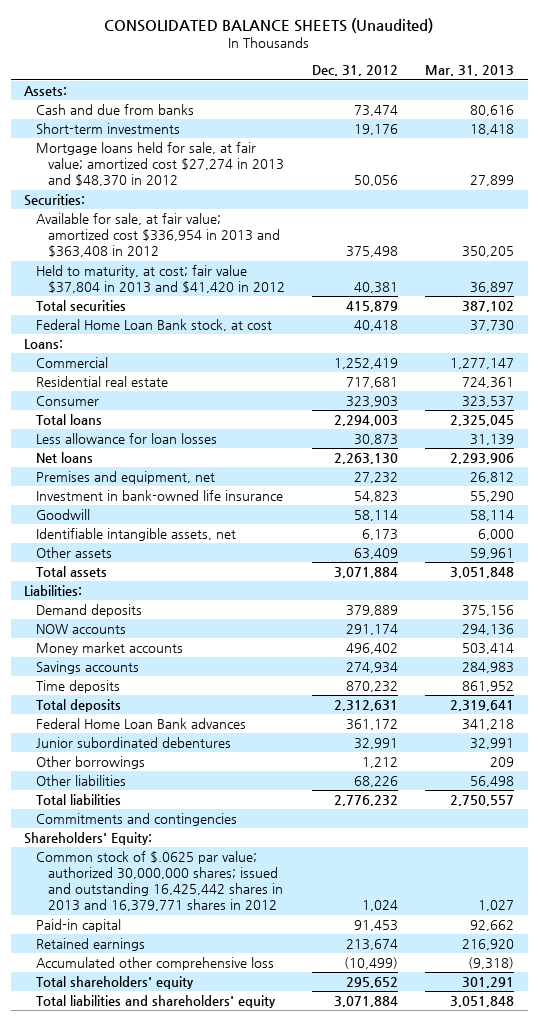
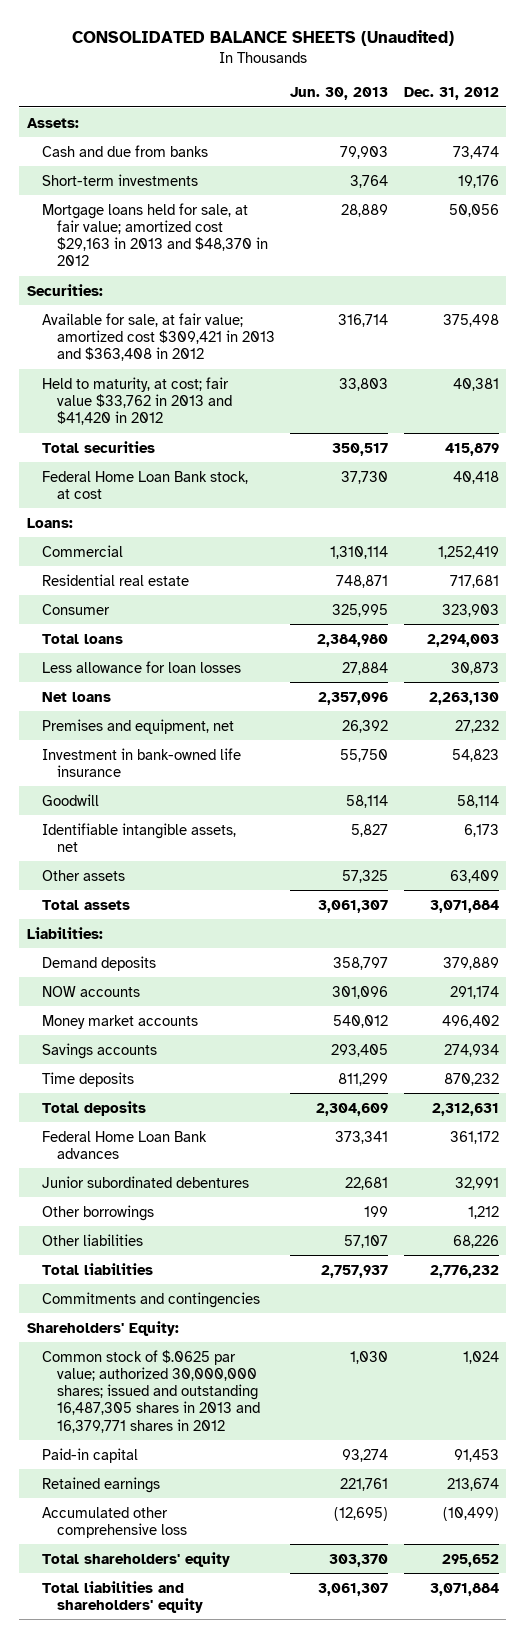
- | Dec. 31, 2012 | Mar. 31, 2013
+ | Jun. 30, 2013 | Dec. 31, 2012
- Mortgage loans held for sale, at fair value; amortized cost $27,274 in 2013 and $48,370 in 2012 | 50,056 | 27,899
+ Mortgage loans held for sale, at fair value; amortized cost $29,163 in 2013 and $48,370 in 2012 | 28,889 | 50,056
- Available for sale, at fair value; amortized cost $336,954 in 2013 and $363,408 in 2012 | 375,498 | 350,205
- Held to maturity, at cost; fair value $37,804 in 2013 and $41,420 in 2012 | 40,381 | 36,897
+ Available for sale, at fair value; amortized cost $309,421 in 2013 and $363,408 in 2012 | 316,714 | 375,498
+ Held to maturity, at cost; fair value $33,762 in 2013 and $41,420 in 2012 | 33,803 | 40,381
- Common stock of $.0625 par value; authorized 30,000,000 shares; issued and outstanding 16,425,442 shares in 2013 and 16,379,771 shares in 2012 | 1,024 | 1,027
+ Common stock of $.0625 par value; authorized 30,000,000 shares; issued and outstanding 16,487,305 shares in 2013 and 16,379,771 shares in 2012 | 1,030 | 1,024

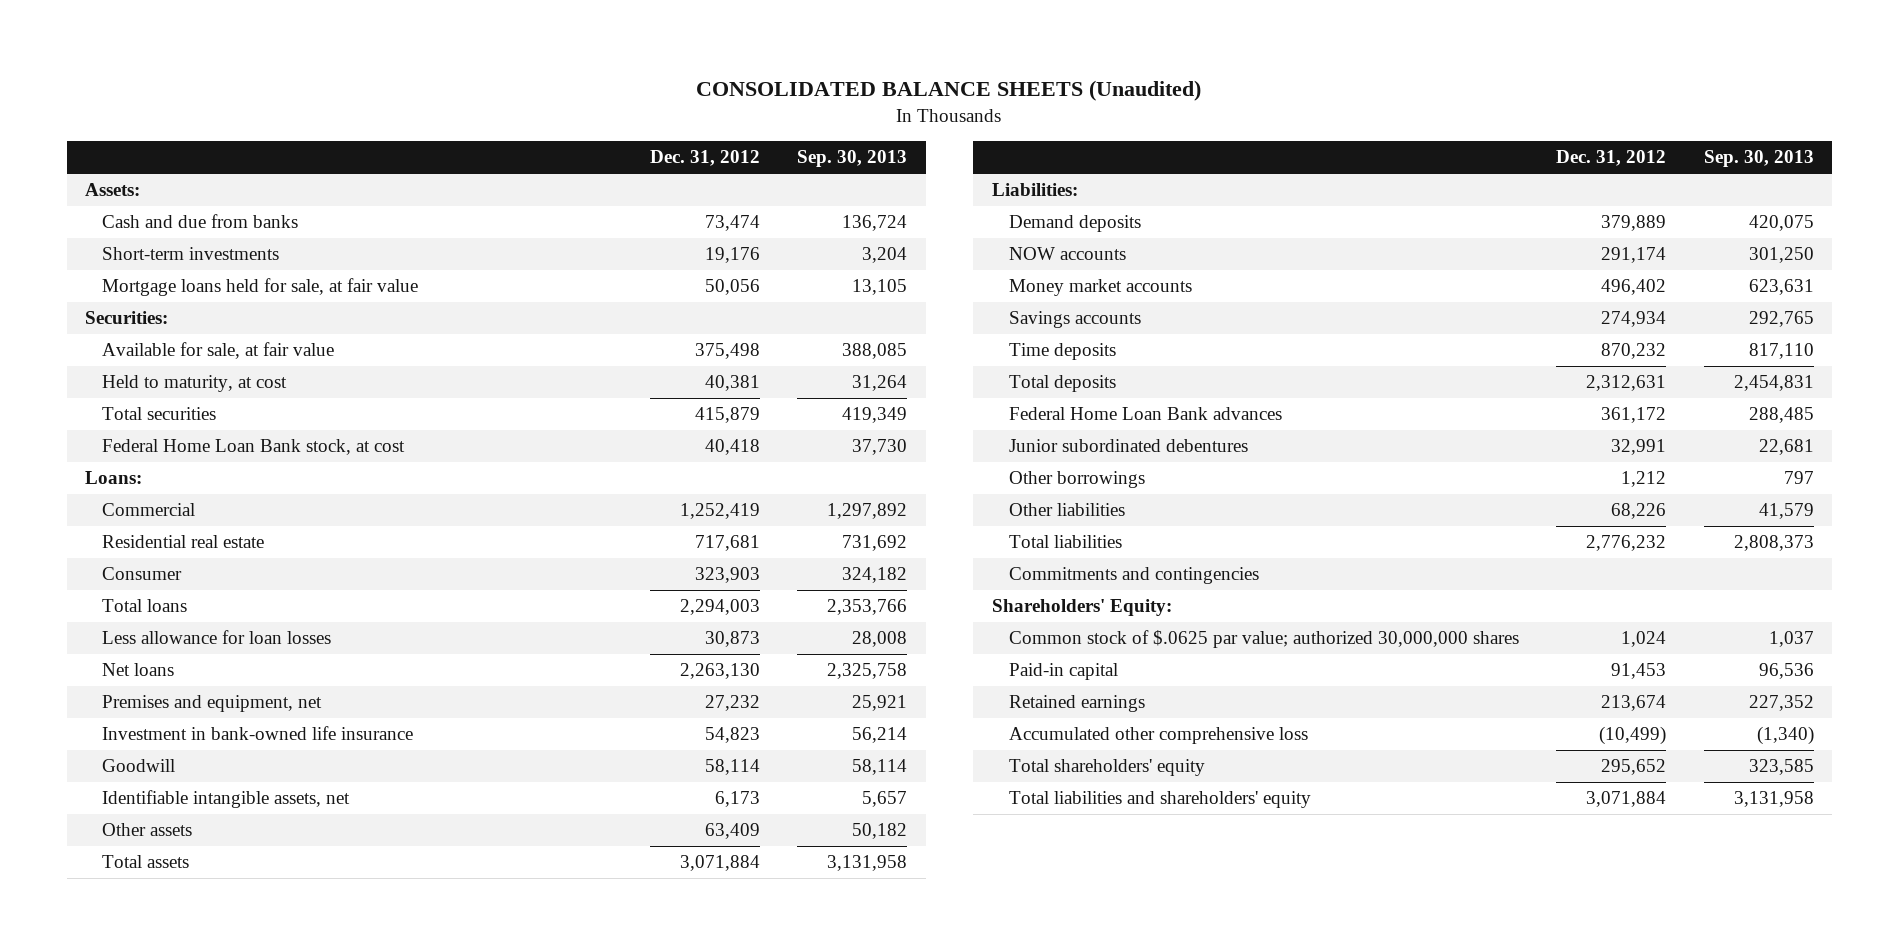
- | Jun. 30, 2013 | Dec. 31, 2012
+ | Dec. 31, 2012 | Sep. 30, 2013
- Mortgage loans held for sale, at fair value; amortized cost $29,163 in 2013 and $48,370 in 2012 | 28,889 | 50,056
+ Mortgage loans held for sale, at fair value | 50,056 | 13,105
- Available for sale, at fair value; amortized cost $309,421 in 2013 and $363,408 in 2012 | 316,714 | 375,498
- Held to maturity, at cost; fair value $33,762 in 2013 and $41,420 in 2012 | 33,803 | 40,381
+ Available for sale, at fair value | 375,498 | 388,085
+ Held to maturity, at cost | 40,381 | 31,264
- Common stock of $.0625 par value; authorized 30,000,000 shares; issued and outstanding 16,487,305 shares in 2013 and 16,379,771 shares in 2012 | 1,030 | 1,024
+ Common stock of $.0625 par value; authorized 30,000,000 shares | 1,024 | 1,037

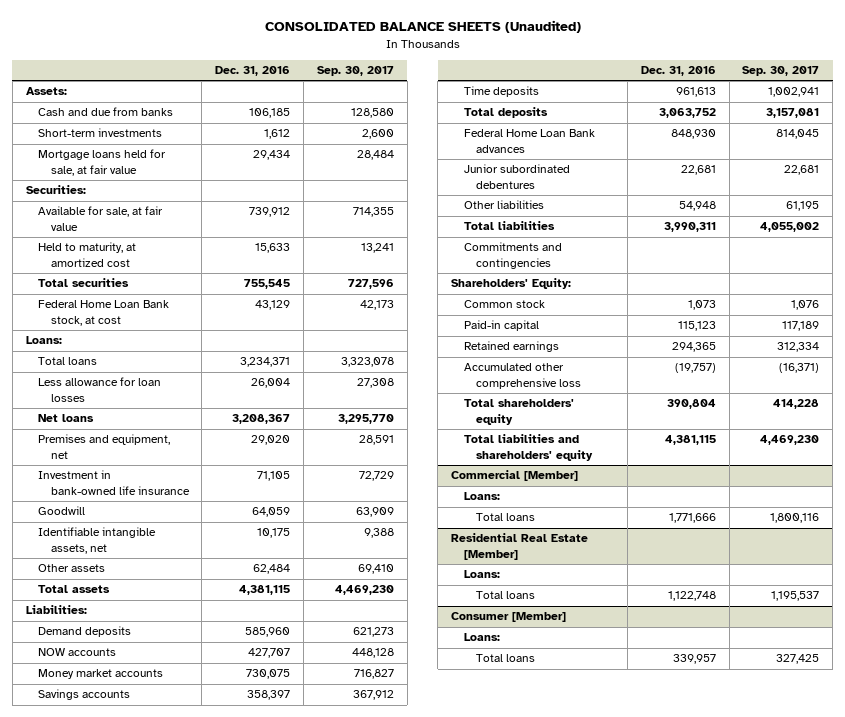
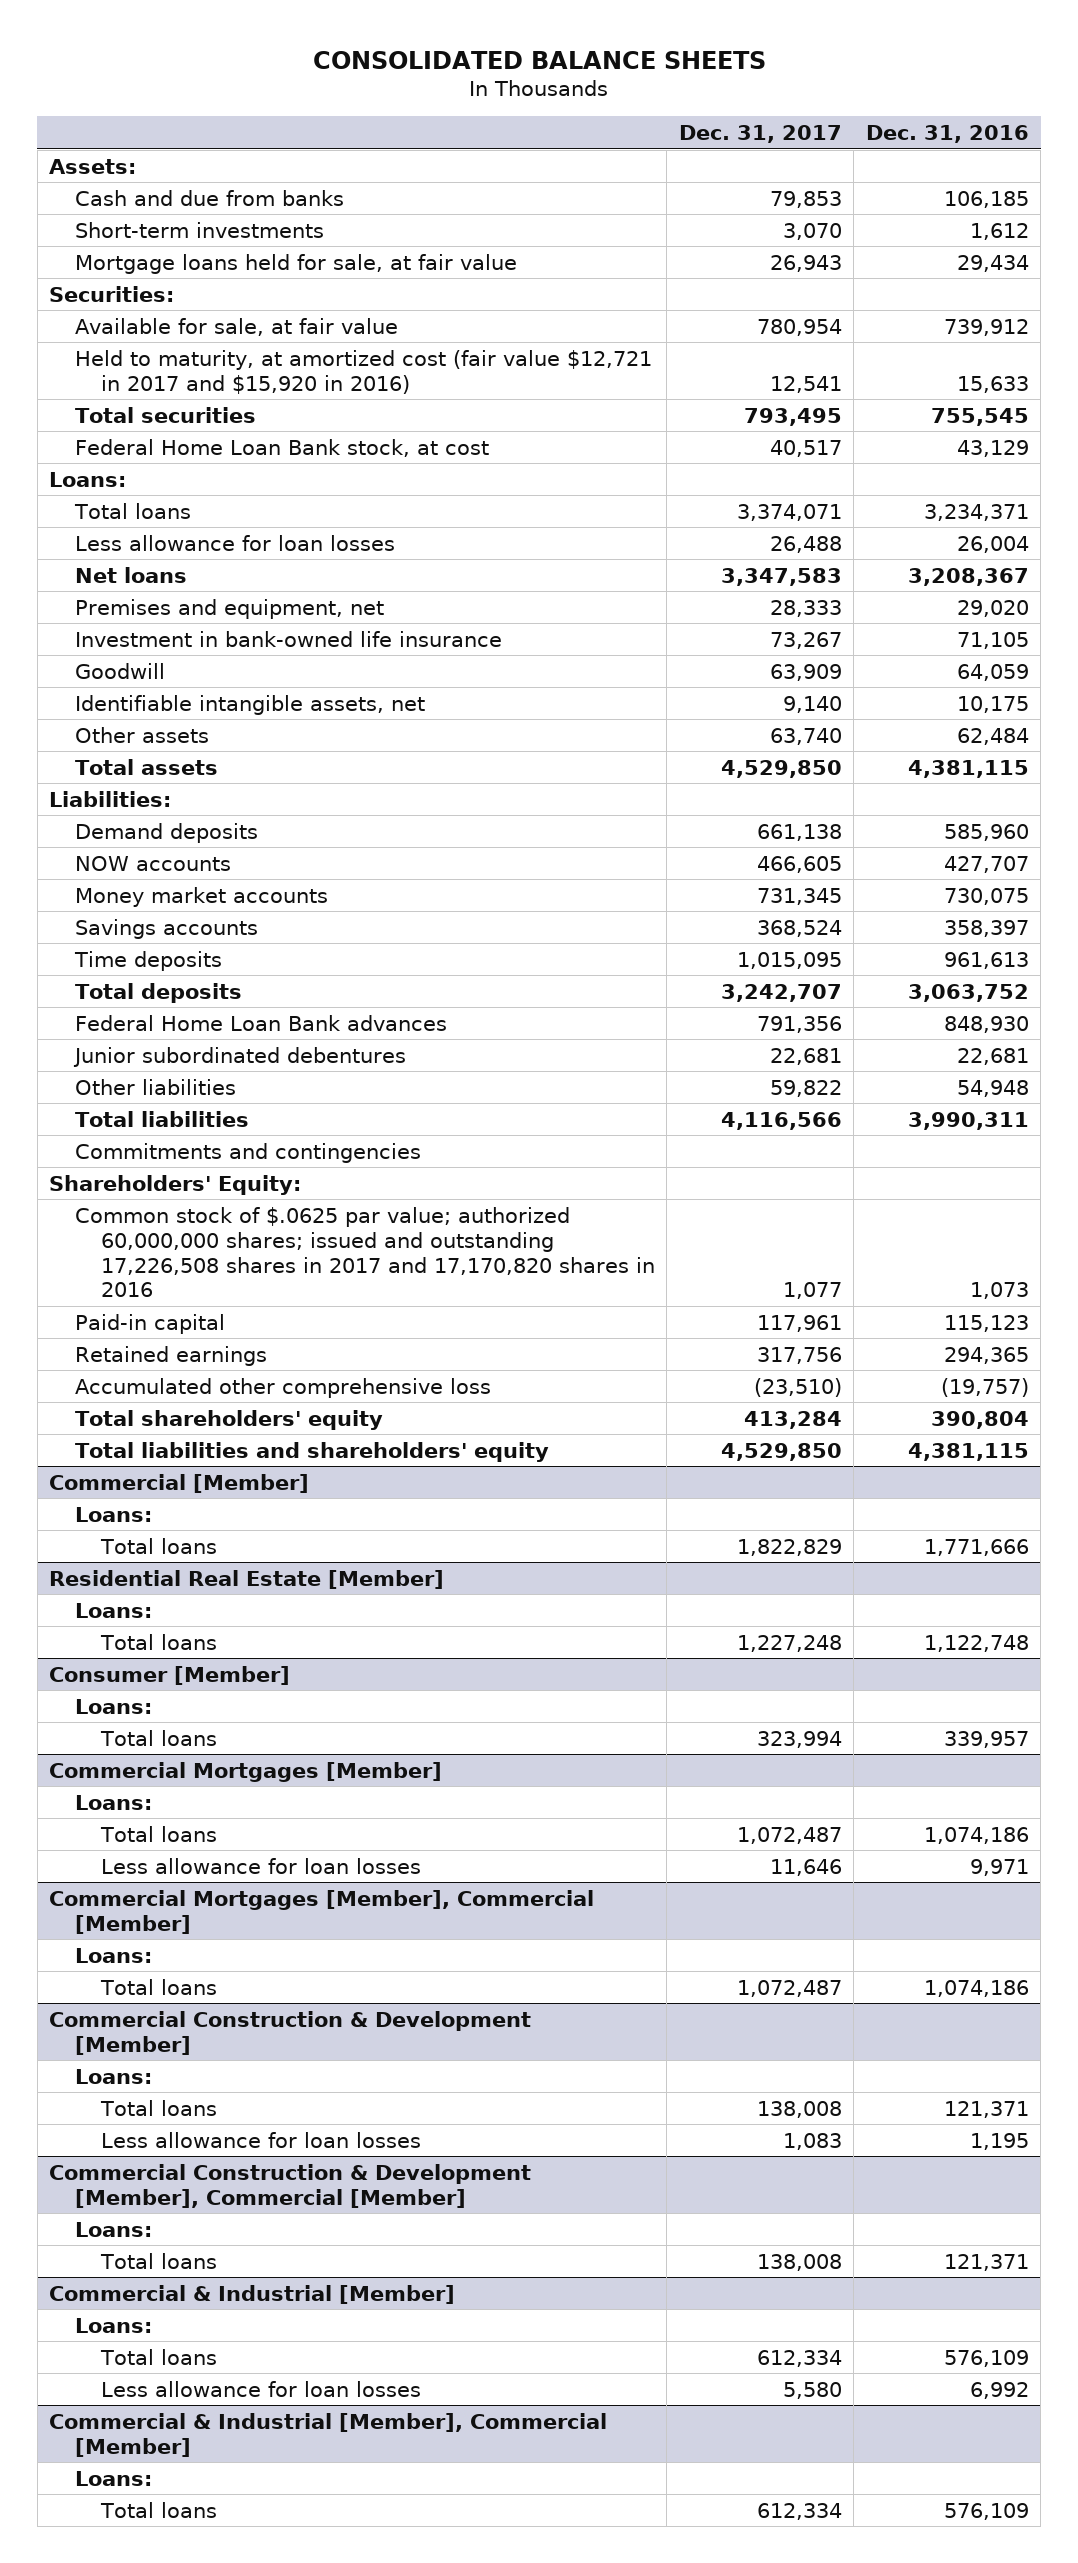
- CONSOLIDATED BALANCE SHEETS (Unaudited)
+ CONSOLIDATED BALANCE SHEETS
- | Dec. 31, 2016 | Sep. 30, 2017
+ | Dec. 31, 2017 | Dec. 31, 2016
- Held to maturity, at amortized cost | 15,633 | 13,241
+ Held to maturity, at amortized cost (fair value $12,721 in 2017 and $15,920 in 2016) | 12,541 | 15,633
- Common stock | 1,073 | 1,076
+ Common stock of $.0625 par value; authorized 60,000,000 shares; issued and outstanding 17,226,508 shares in 2017 and 17,170,820 shares in 2016 | 1,077 | 1,073
+ Commercial Mortgages [Member]
+ Loans:
+ Total loans | 1,072,487 | 1,074,186
+ Less allowance for loan losses | 11,646 | 9,971
+ Commercial Mortgages [Member], Commercial [Member]
+ Loans:
+ Total loans | 1,072,487 | 1,074,186
+ Commercial Construction & Development [Member]
+ Loans:
+ Total loans | 138,008 | 121,371
+ Less allowance for loan losses | 1,083 | 1,195
+ Commercial Construction & Development [Member], Commercial [Member]
+ Loans:
+ Total loans | 138,008 | 121,371
+ Commercial & Industrial [Member]
+ Loans:
+ Total loans | 612,334 | 576,109
+ Less allowance for loan losses | 5,580 | 6,992
+ Commercial & Industrial [Member], Commercial [Member]
+ Loans:
+ Total loans | 612,334 | 576,109

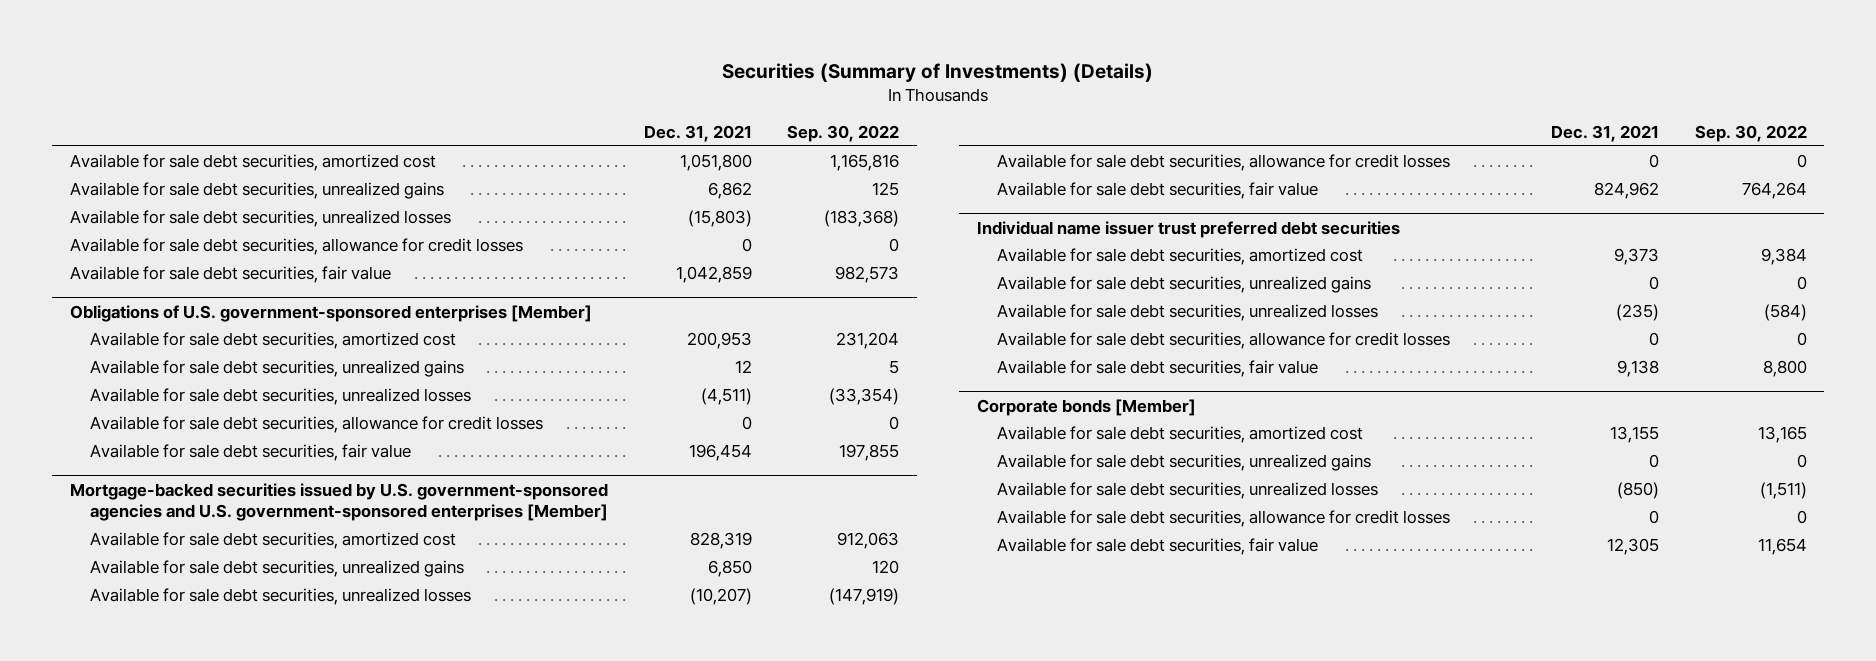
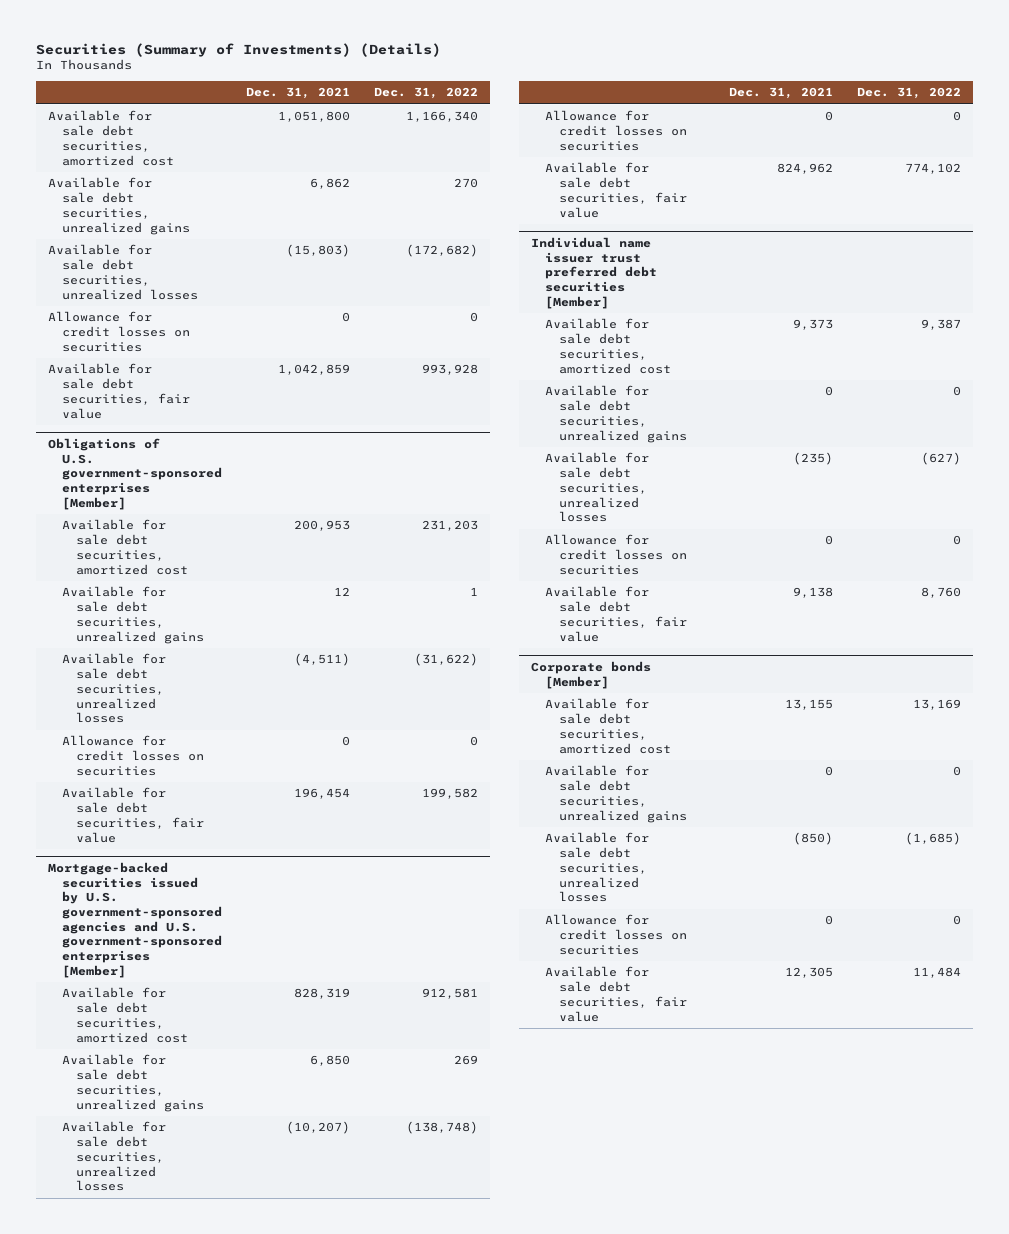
- | Dec. 31, 2021 | Sep. 30, 2022
+ | Dec. 31, 2021 | Dec. 31, 2022
- Available for sale debt securities, allowance for credit losses | 0 | 0
+ Allowance for credit losses on securities | 0 | 0
@ Obligations of U.S. government-sponsored enterprises [Member]
- Available for sale debt securities, allowance for credit losses | 0 | 0
+ Allowance for credit losses on securities | 0 | 0
@ Mortgage-backed securities issued by U.S. government-sponsored agencies and U.S. government-sponsored enterprises [Member]
- Available for sale debt securities, allowance for credit losses | 0 | 0
+ Allowance for credit losses on securities | 0 | 0
- Individual name issuer trust preferred debt securities
+ Individual name issuer trust preferred debt securities [Member]
- Available for sale debt securities, allowance for credit losses | 0 | 0
+ Allowance for credit losses on securities | 0 | 0
@ Corporate bonds [Member]
- Available for sale debt securities, allowance for credit losses | 0 | 0
+ Allowance for credit losses on securities | 0 | 0

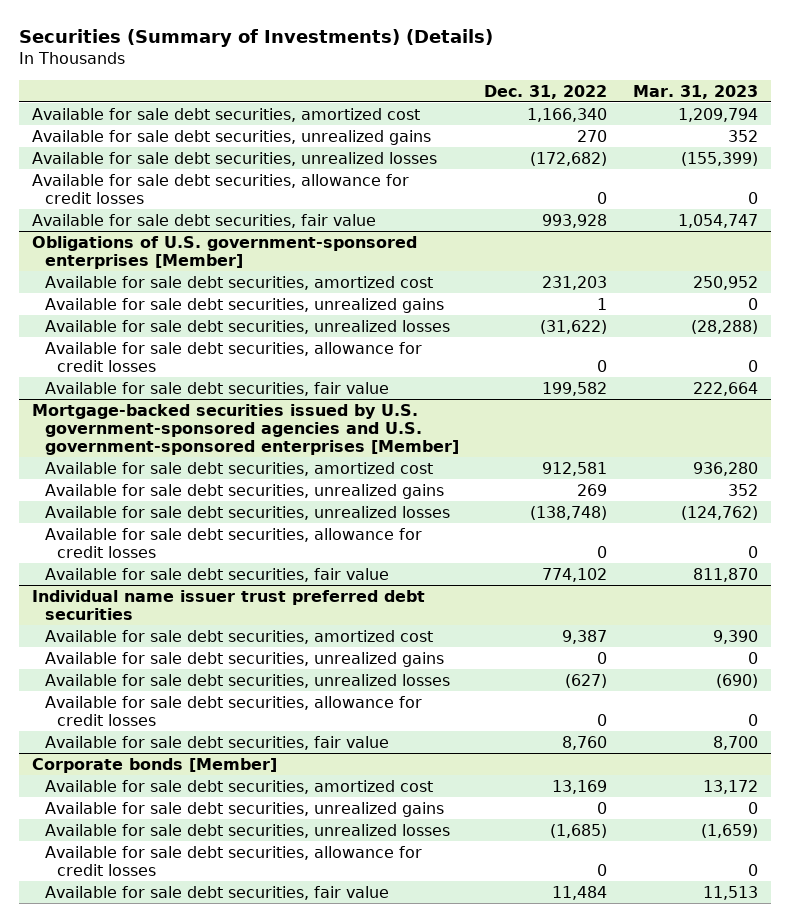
- | Dec. 31, 2021 | Dec. 31, 2022
+ | Dec. 31, 2022 | Mar. 31, 2023
- Allowance for credit losses on securities | 0 | 0
+ Available for sale debt securities, allowance for credit losses | 0 | 0
@ Obligations of U.S. government-sponsored enterprises [Member]
- Allowance for credit losses on securities | 0 | 0
+ Available for sale debt securities, allowance for credit losses | 0 | 0
@ Mortgage-backed securities issued by U.S. government-sponsored agencies and U.S. government-sponsored enterprises [Member]
- Allowance for credit losses on securities | 0 | 0
+ Available for sale debt securities, allowance for credit losses | 0 | 0
- Individual name issuer trust preferred debt securities [Member]
+ Individual name issuer trust preferred debt securities
- Allowance for credit losses on securities | 0 | 0
+ Available for sale debt securities, allowance for credit losses | 0 | 0
@ Corporate bonds [Member]
- Allowance for credit losses on securities | 0 | 0
+ Available for sale debt securities, allowance for credit losses | 0 | 0

